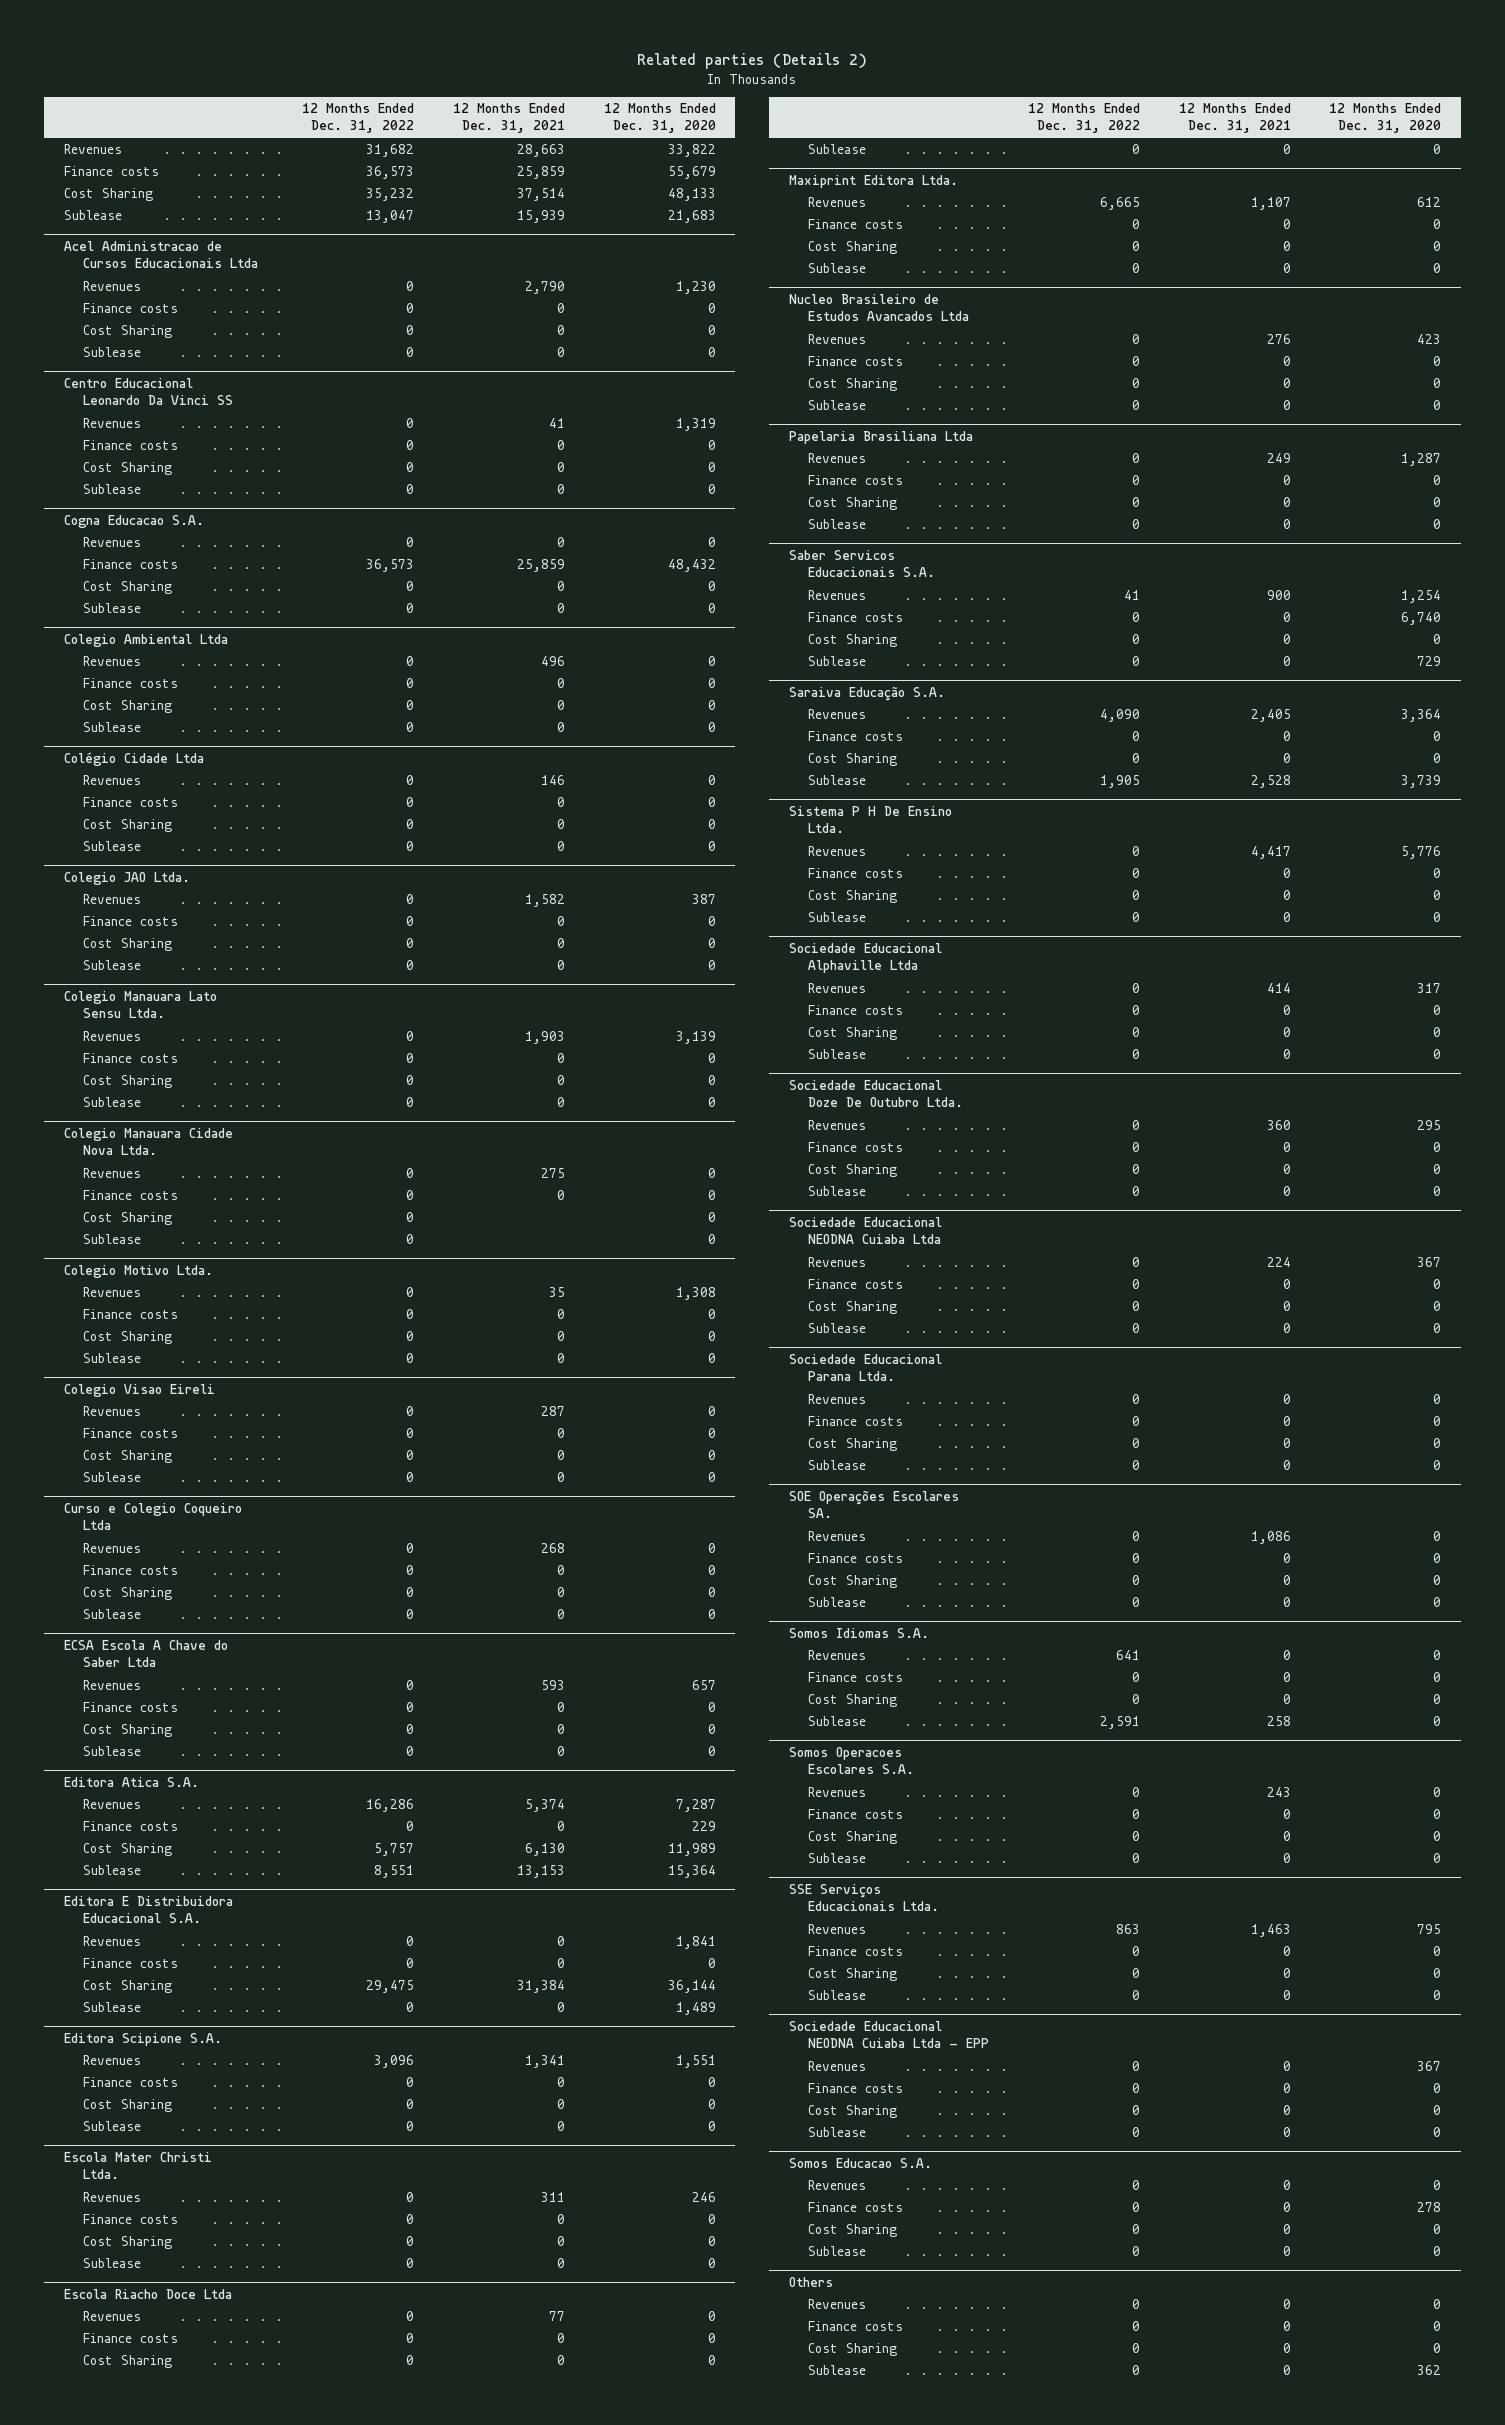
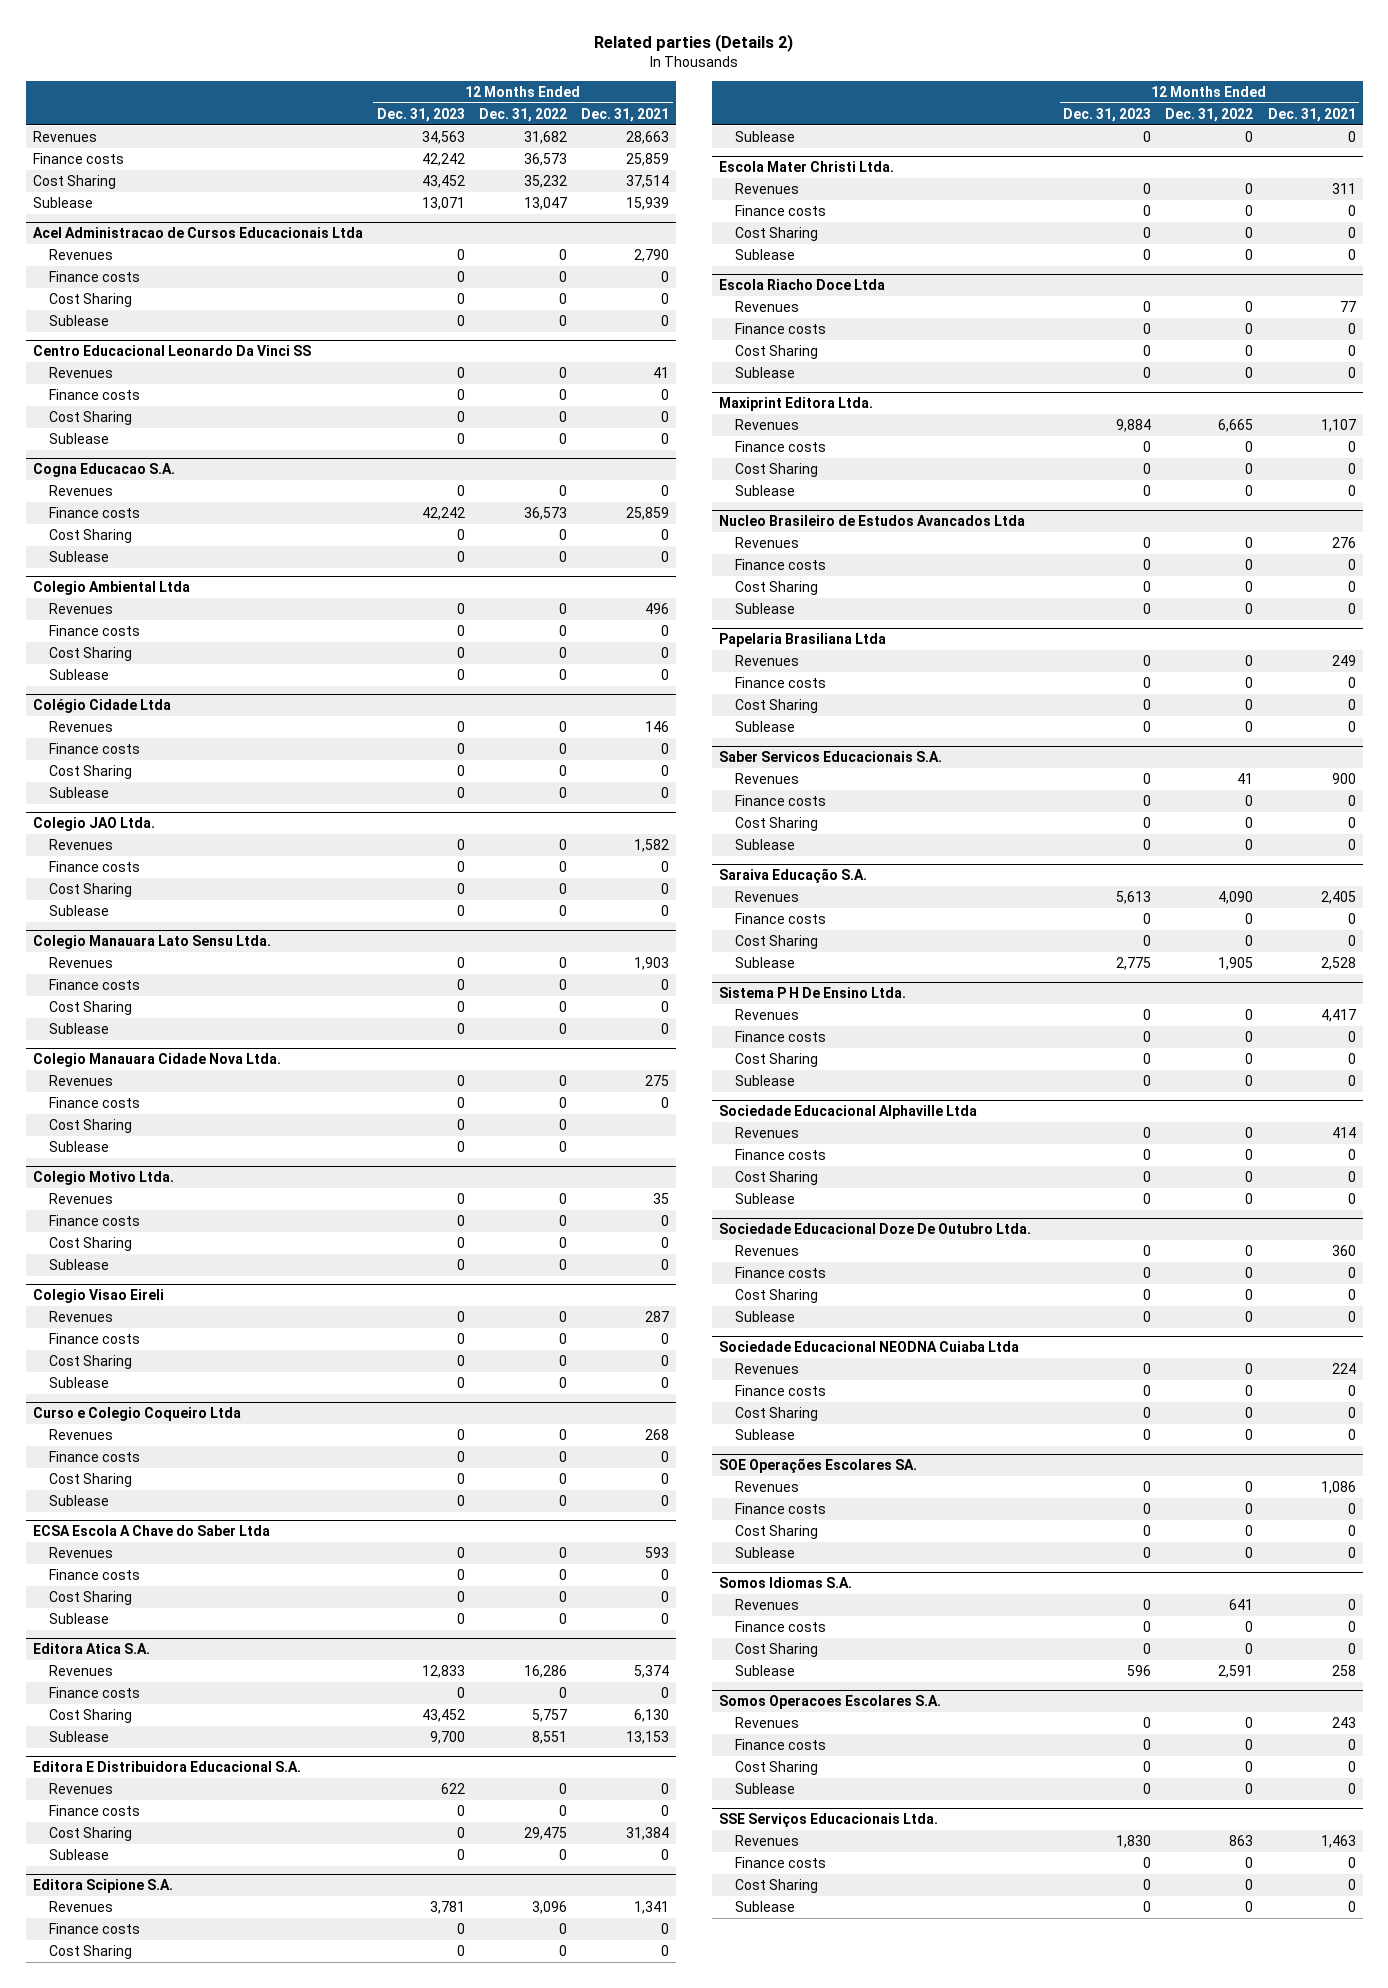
- | 12 Months Ended Dec. 31, 2022 | 12 Months Ended Dec. 31, 2021 | 12 Months Ended Dec. 31, 2020
+ | 12 Months Ended Dec. 31, 2023 | 12 Months Ended Dec. 31, 2022 | 12 Months Ended Dec. 31, 2021
- Sociedade Educacional Parana Ltda.
- Revenues | 0 | 0 | 0
- Finance costs | 0 | 0 | 0
- Cost Sharing | 0 | 0 | 0
- Sublease | 0 | 0 | 0
- Sociedade Educacional NEODNA Cuiaba Ltda - EPP
- Revenues | 0 | 0 | 367
- Finance costs | 0 | 0 | 0
- Cost Sharing | 0 | 0 | 0
- Sublease | 0 | 0 | 0
- Somos Educacao S.A.
- Revenues | 0 | 0 | 0
- Finance costs | 0 | 0 | 278
- Cost Sharing | 0 | 0 | 0
- Sublease | 0 | 0 | 0
- Others
- Revenues | 0 | 0 | 0
- Finance costs | 0 | 0 | 0
- Cost Sharing | 0 | 0 | 0
- Sublease | 0 | 0 | 362

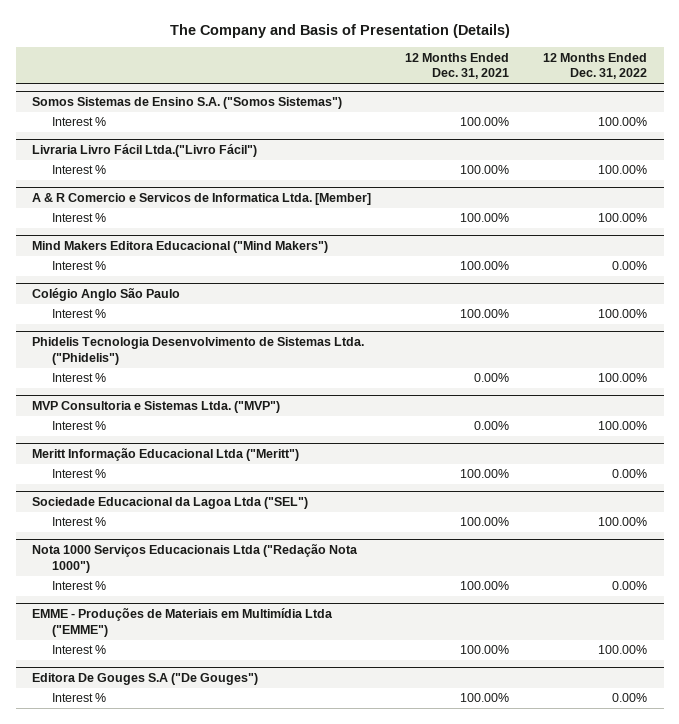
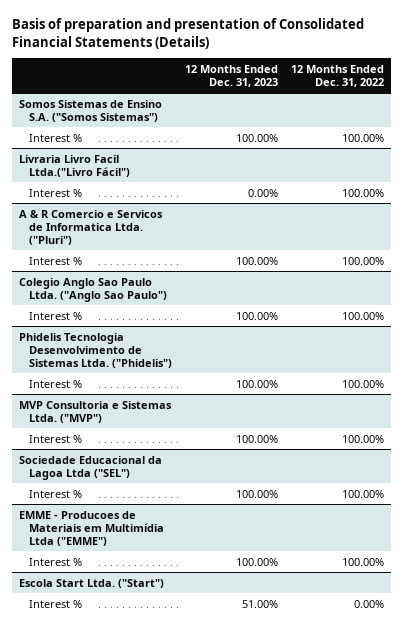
- The Company and Basis of Presentation (Details)
+ Basis of preparation and presentation of Consolidated Financial Statements (Details)
- | 12 Months Ended Dec. 31, 2021 | 12 Months Ended Dec. 31, 2022
+ | 12 Months Ended Dec. 31, 2023 | 12 Months Ended Dec. 31, 2022
- Livraria Livro Fácil Ltda.("Livro Fácil")
+ Livraria Livro Facil Ltda.("Livro Fácil")
- A & R Comercio e Servicos de Informatica Ltda. [Member]
+ A & R Comercio e Servicos de Informatica Ltda. ("Pluri")
- Mind Makers Editora Educacional ("Mind Makers")
- Interest % | 100.00% | 0.00%
- Colégio Anglo São Paulo
+ Colegio Anglo Sao Paulo Ltda. ("Anglo Sao Paulo")
- Meritt Informação Educacional Ltda ("Meritt")
- Interest % | 100.00% | 0.00%
- Nota 1000 Serviços Educacionais Ltda ("Redação Nota 1000")
- Interest % | 100.00% | 0.00%
- EMME - Produções de Materiais em Multimídia Ltda ("EMME")
+ EMME - Producoes de Materiais em Multimídia Ltda ("EMME")
- Editora De Gouges S.A ("De Gouges")
+ Escola Start Ltda. ("Start")

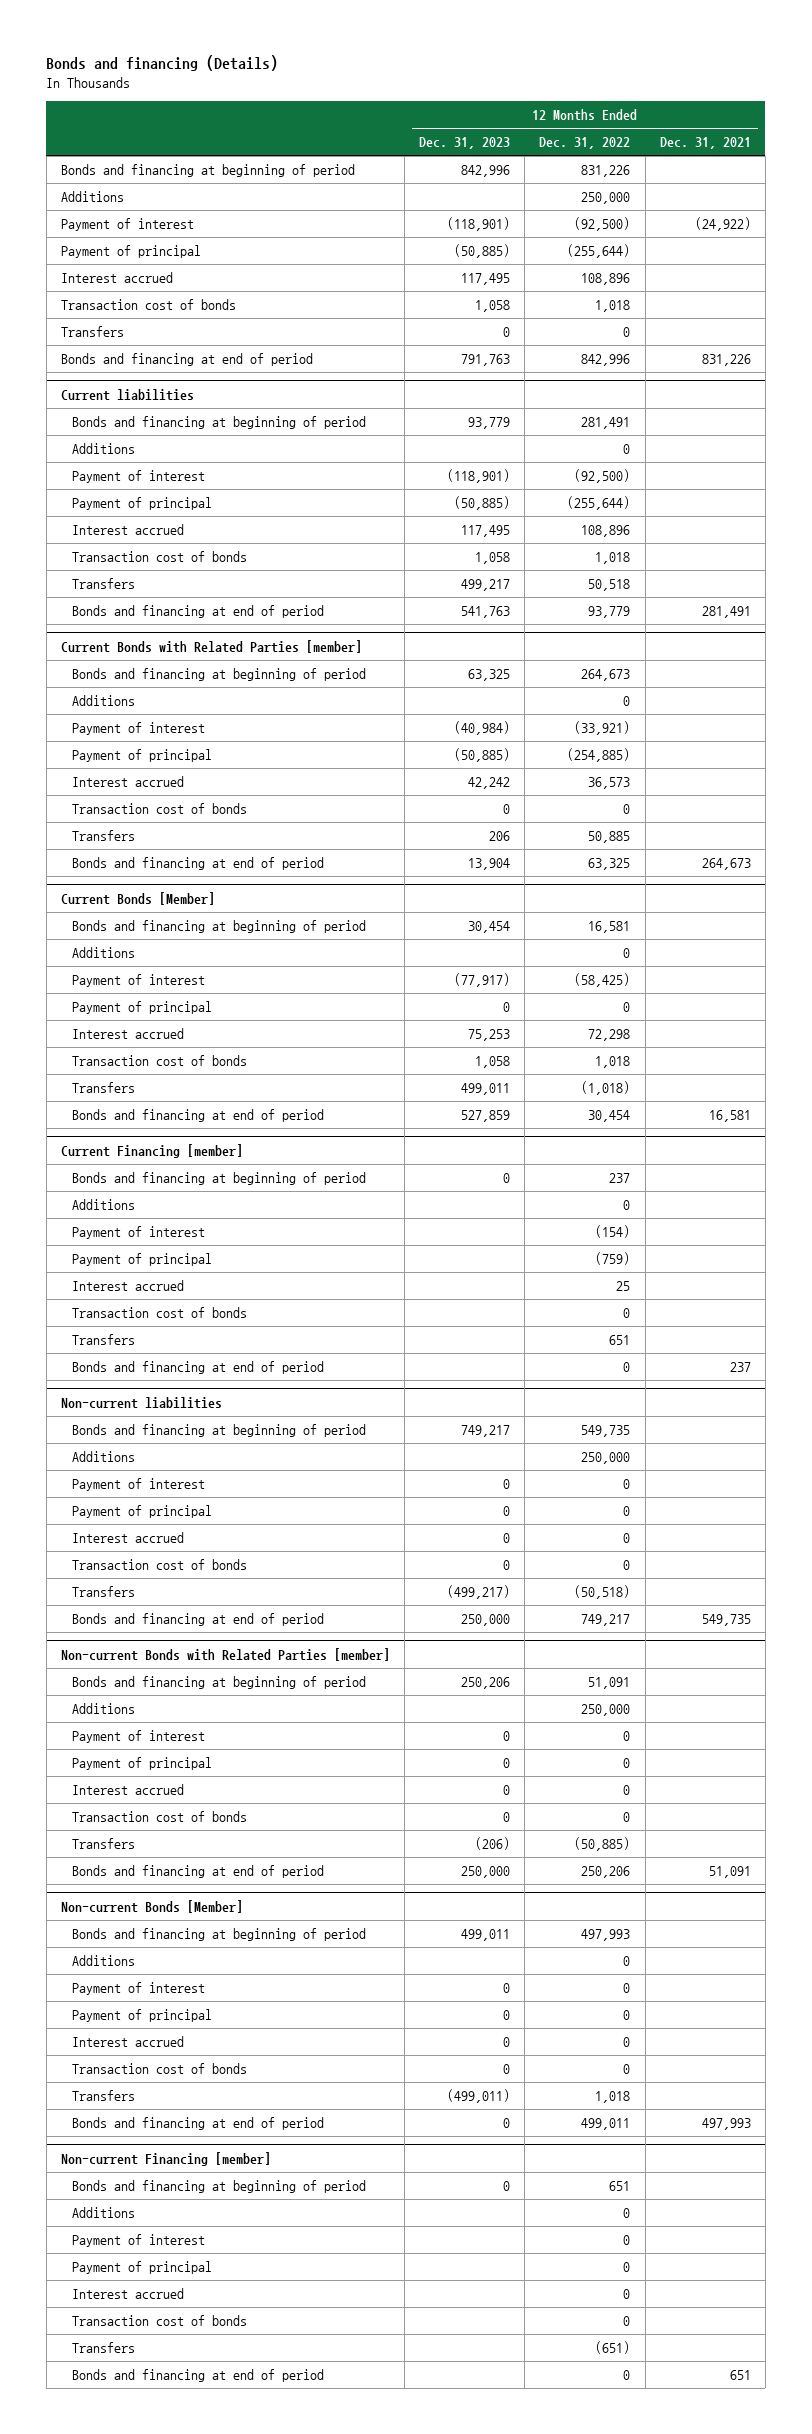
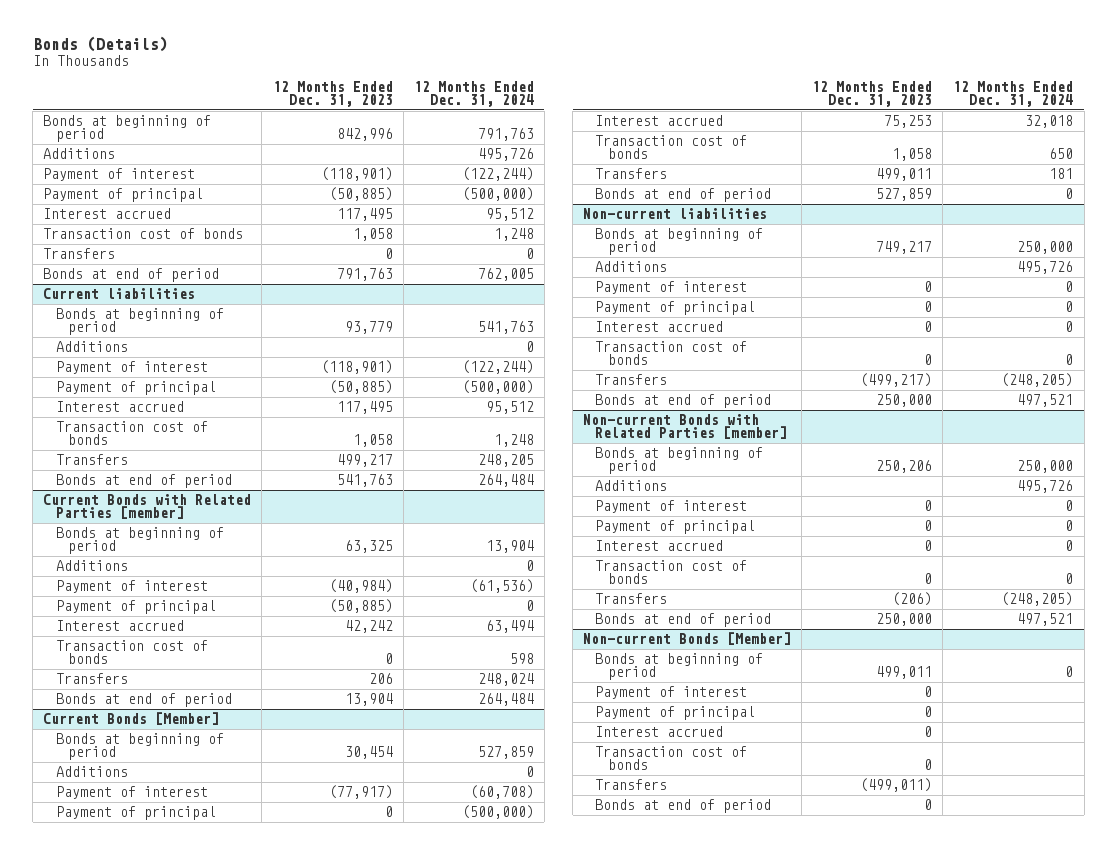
- Bonds and financing (Details)
+ Bonds (Details)
- | 12 Months Ended Dec. 31, 2023 | 12 Months Ended Dec. 31, 2022 | 12 Months Ended Dec. 31, 2021
+ | 12 Months Ended Dec. 31, 2023 | 12 Months Ended Dec. 31, 2024
- Bonds and financing at beginning of period | 842,996 | 831,226 |
+ Bonds at beginning of period | 842,996 | 791,763
- Bonds and financing at end of period | 791,763 | 842,996 | 831,226
+ Bonds at end of period | 791,763 | 762,005
@ Current liabilities
- Bonds and financing at beginning of period | 93,779 | 281,491 |
+ Bonds at beginning of period | 93,779 | 541,763
- Bonds and financing at end of period | 541,763 | 93,779 | 281,491
+ Bonds at end of period | 541,763 | 264,484
@ Current Bonds with Related Parties [member]
- Bonds and financing at beginning of period | 63,325 | 264,673 |
+ Bonds at beginning of period | 63,325 | 13,904
- Bonds and financing at end of period | 13,904 | 63,325 | 264,673
+ Bonds at end of period | 13,904 | 264,484
@ Current Bonds [Member]
- Bonds and financing at beginning of period | 30,454 | 16,581 |
+ Bonds at beginning of period | 30,454 | 527,859
- Bonds and financing at end of period | 527,859 | 30,454 | 16,581
- Current Financing [member]
- Bonds and financing at beginning of period | 0 | 237 |
- Additions | | 0 |
- Payment of interest | | (154) |
- Payment of principal | | (759) |
- Interest accrued | | 25 |
- Transaction cost of bonds | | 0 |
- Transfers | | 651 |
- Bonds and financing at end of period | | 0 | 237
@ Current Bonds [Member]
+ Bonds at end of period | 527,859 | 0
@ Non-current liabilities
- Bonds and financing at beginning of period | 749,217 | 549,735 |
+ Bonds at beginning of period | 749,217 | 250,000
- Bonds and financing at end of period | 250,000 | 749,217 | 549,735
+ Bonds at end of period | 250,000 | 497,521
@ Non-current Bonds with Related Parties [member]
- Bonds and financing at beginning of period | 250,206 | 51,091 |
+ Bonds at beginning of period | 250,206 | 250,000
- Bonds and financing at end of period | 250,000 | 250,206 | 51,091
+ Bonds at end of period | 250,000 | 497,521
@ Non-current Bonds [Member]
- Bonds and financing at beginning of period | 499,011 | 497,993 |
- Additions | | 0 |
+ Bonds at beginning of period | 499,011 | 0
- Bonds and financing at end of period | 0 | 499,011 | 497,993
- Non-current Financing [member]
- Bonds and financing at beginning of period | 0 | 651 |
- Additions | | 0 |
- Payment of interest | | 0 |
- Payment of principal | | 0 |
- Interest accrued | | 0 |
- Transaction cost of bonds | | 0 |
- Transfers | | (651) |
- Bonds and financing at end of period | | 0 | 651
@ Non-current Bonds [Member]
+ Bonds at end of period | 0 |

